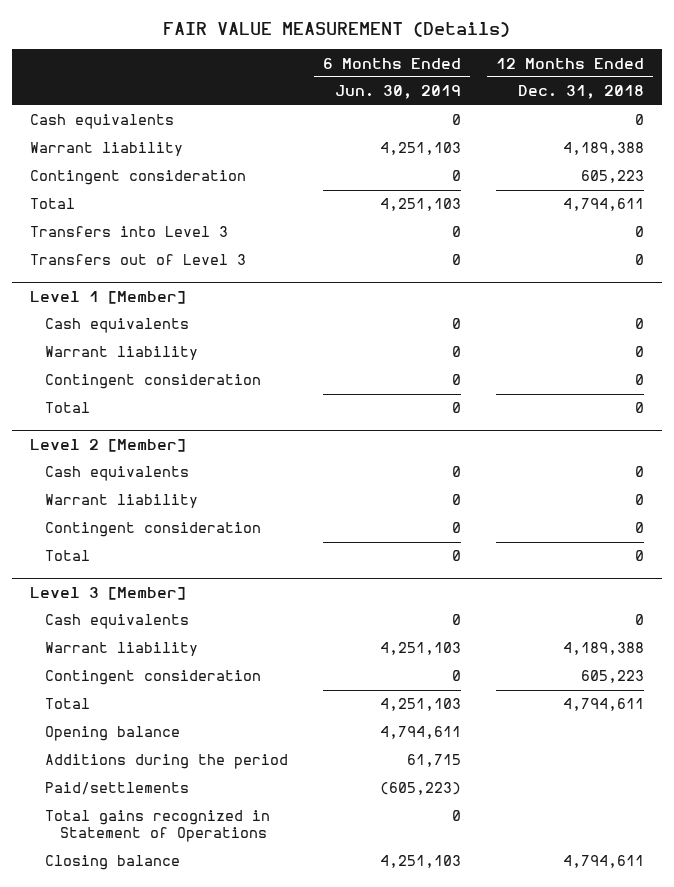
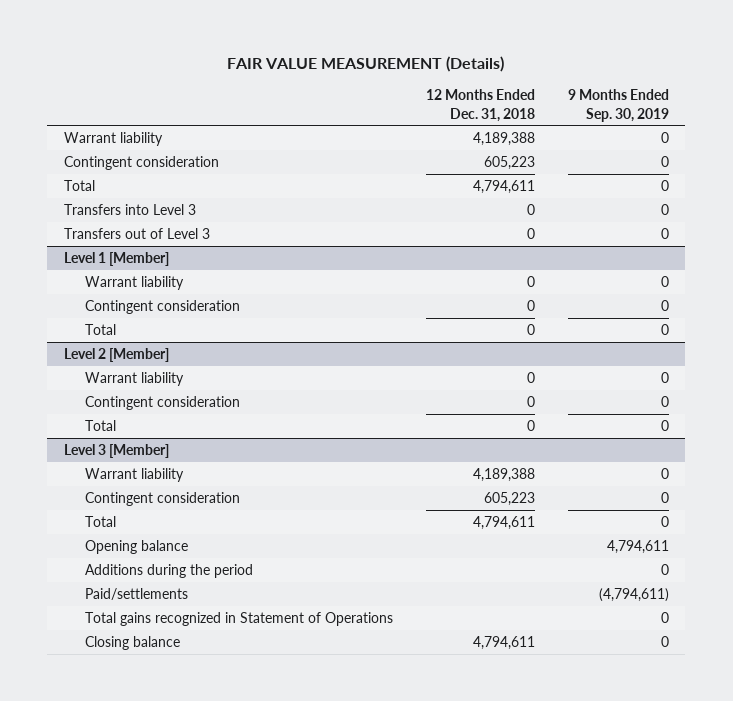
- | 6 Months Ended Jun. 30, 2019 | 12 Months Ended Dec. 31, 2018
+ | 12 Months Ended Dec. 31, 2018 | 9 Months Ended Sep. 30, 2019
- Cash equivalents | 0 | 0
@ Level 1 [Member]
- Cash equivalents | 0 | 0
@ Level 2 [Member]
- Cash equivalents | 0 | 0
@ Level 3 [Member]
- Cash equivalents | 0 | 0

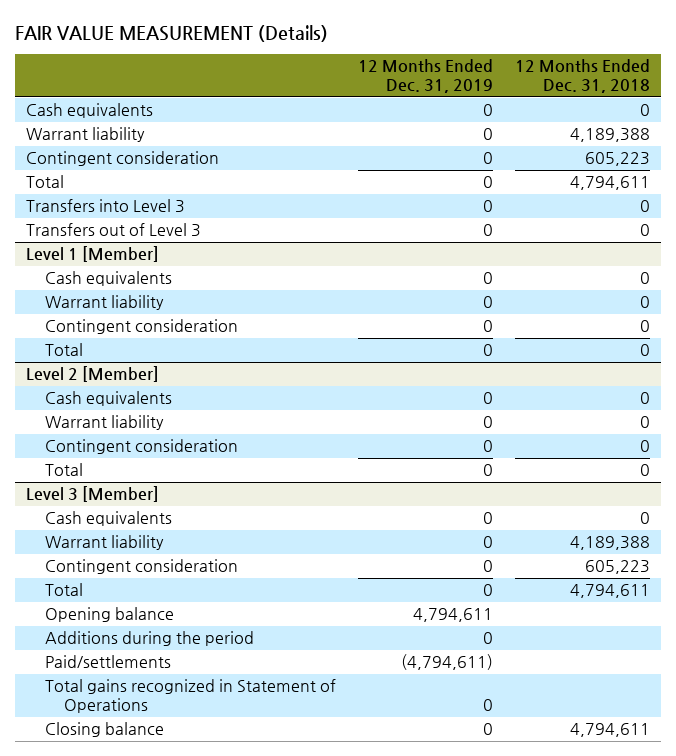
- | 12 Months Ended Dec. 31, 2018 | 9 Months Ended Sep. 30, 2019
+ | 12 Months Ended Dec. 31, 2019 | 12 Months Ended Dec. 31, 2018
+ Cash equivalents | 0 | 0
@ Level 1 [Member]
+ Cash equivalents | 0 | 0
@ Level 2 [Member]
+ Cash equivalents | 0 | 0
@ Level 3 [Member]
+ Cash equivalents | 0 | 0

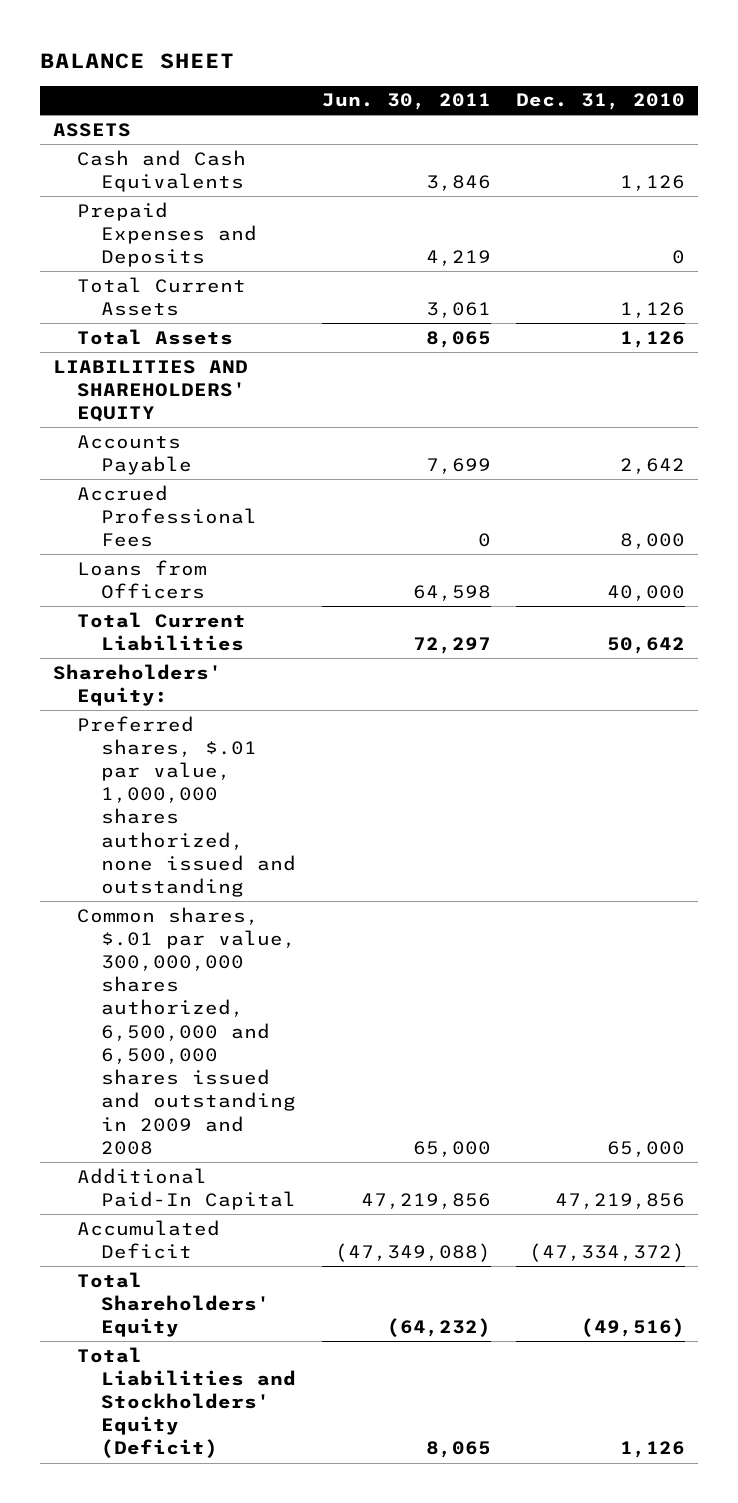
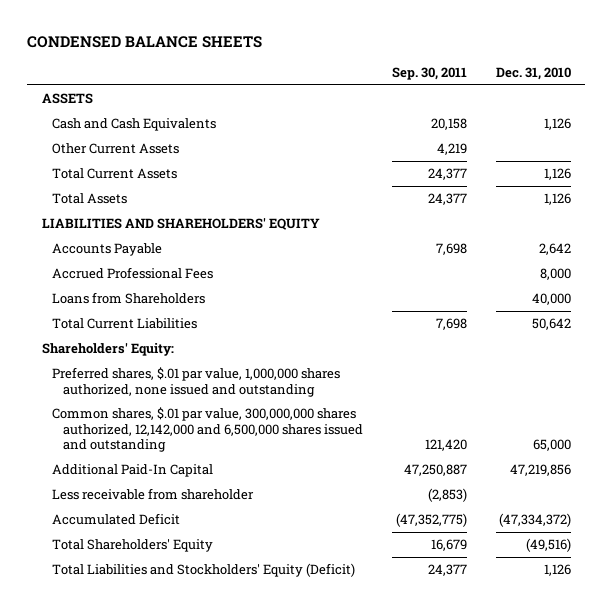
- BALANCE SHEET
+ CONDENSED BALANCE SHEETS
- | Jun. 30, 2011 | Dec. 31, 2010
+ | Sep. 30, 2011 | Dec. 31, 2010
- Prepaid Expenses and Deposits | 4,219 | 0
+ Other Current Assets | 4,219 |
- Loans from Officers | 64,598 | 40,000
+ Loans from Shareholders | | 40,000
- Common shares, $.01 par value, 300,000,000 shares authorized, 6,500,000 and 6,500,000 shares issued and outstanding in 2009 and 2008 | 65,000 | 65,000
+ Common shares, $.01 par value, 300,000,000 shares authorized, 12,142,000 and 6,500,000 shares issued and outstanding | 121,420 | 65,000
+ Less receivable from shareholder | (2,853) |

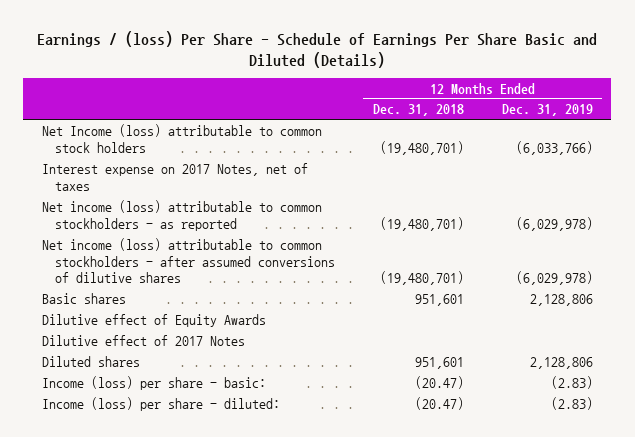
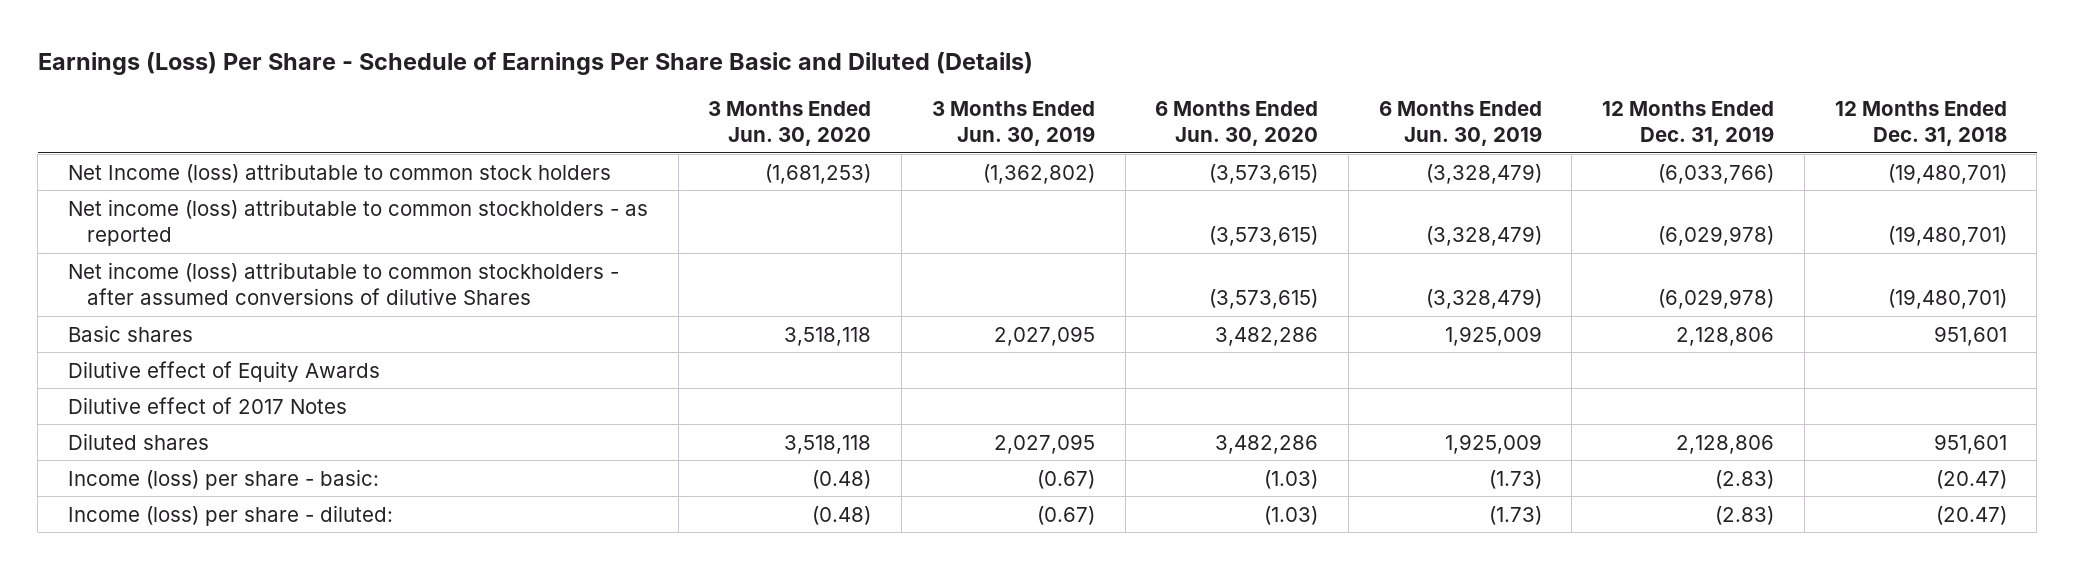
- Earnings / (loss) Per Share - Schedule of Earnings Per Share Basic and Diluted (Details)
+ Earnings (Loss) Per Share - Schedule of Earnings Per Share Basic and Diluted (Details)
- | 12 Months Ended Dec. 31, 2018 | 12 Months Ended Dec. 31, 2019
+ | 3 Months Ended Jun. 30, 2020 | 3 Months Ended Jun. 30, 2019 | 6 Months Ended Jun. 30, 2020 | 6 Months Ended Jun. 30, 2019 | 12 Months Ended Dec. 31, 2019 | 12 Months Ended Dec. 31, 2018
- Interest expense on 2017 Notes, net of taxes
- Net income (loss) attributable to common stockholders - after assumed conversions of dilutive shares | (19,480,701) | (6,029,978)
+ Net income (loss) attributable to common stockholders - after assumed conversions of dilutive Shares | | | (3,573,615) | (3,328,479) | (6,029,978) | (19,480,701)

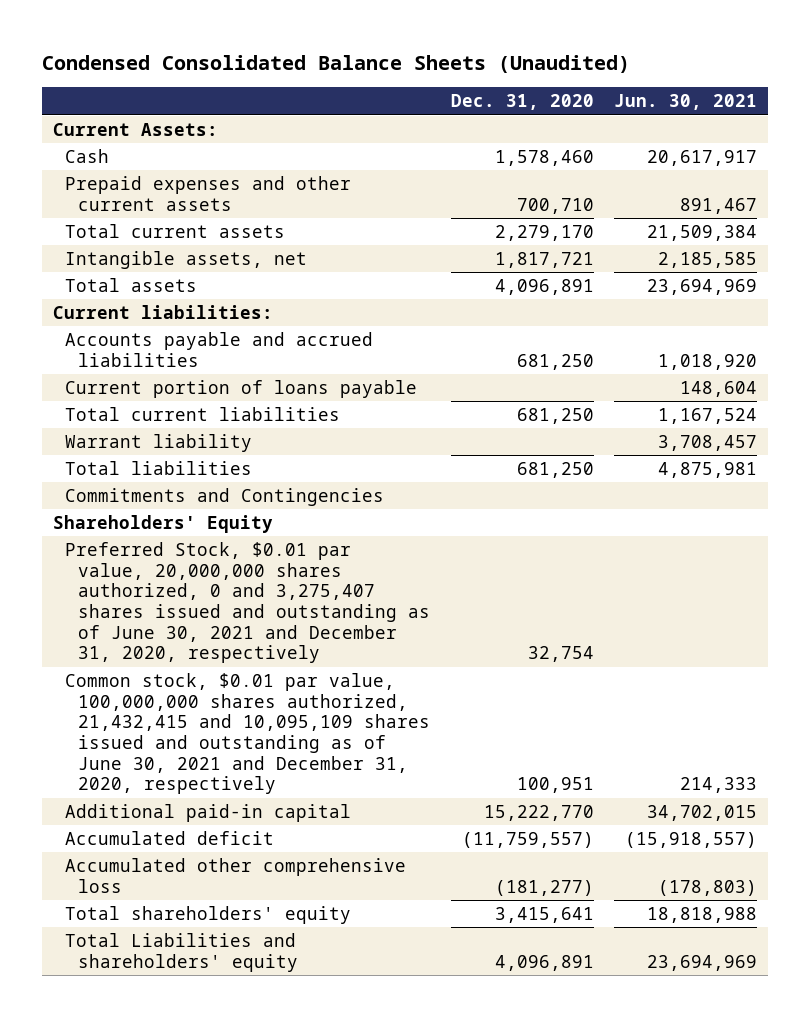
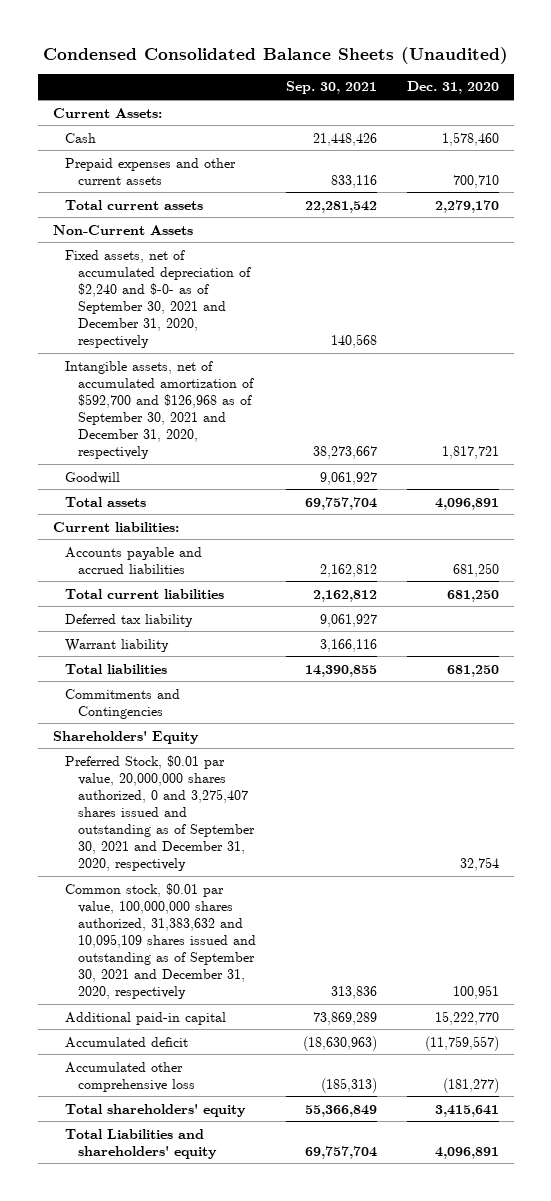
- | Dec. 31, 2020 | Jun. 30, 2021
+ | Sep. 30, 2021 | Dec. 31, 2020
- Intangible assets, net | 1,817,721 | 2,185,585
+ Non-Current Assets
+ Fixed assets, net of accumulated depreciation of $2,240 and $-0- as of September 30, 2021 and December 31, 2020, respectively | 140,568 |
+ Intangible assets, net of accumulated amortization of $592,700 and $126,968 as of September 30, 2021 and December 31, 2020, respectively | 38,273,667 | 1,817,721
+ Goodwill | 9,061,927 |
- Current portion of loans payable | | 148,604
+ Deferred tax liability | 9,061,927 |
- Preferred Stock, $0.01 par value, 20,000,000 shares authorized, 0 and 3,275,407 shares issued and outstanding as of June 30, 2021 and December 31, 2020, respectively | 32,754 |
- Common stock, $0.01 par value, 100,000,000 shares authorized, 21,432,415 and 10,095,109 shares issued and outstanding as of June 30, 2021 and December 31, 2020, respectively | 100,951 | 214,333
+ Preferred Stock, $0.01 par value, 20,000,000 shares authorized, 0 and 3,275,407 shares issued and outstanding as of September 30, 2021 and December 31, 2020, respectively | | 32,754
+ Common stock, $0.01 par value, 100,000,000 shares authorized, 31,383,632 and 10,095,109 shares issued and outstanding as of September 30, 2021 and December 31, 2020, respectively | 313,836 | 100,951

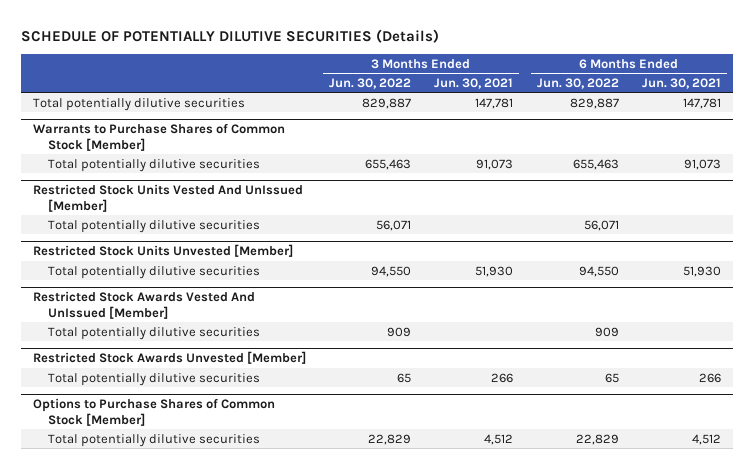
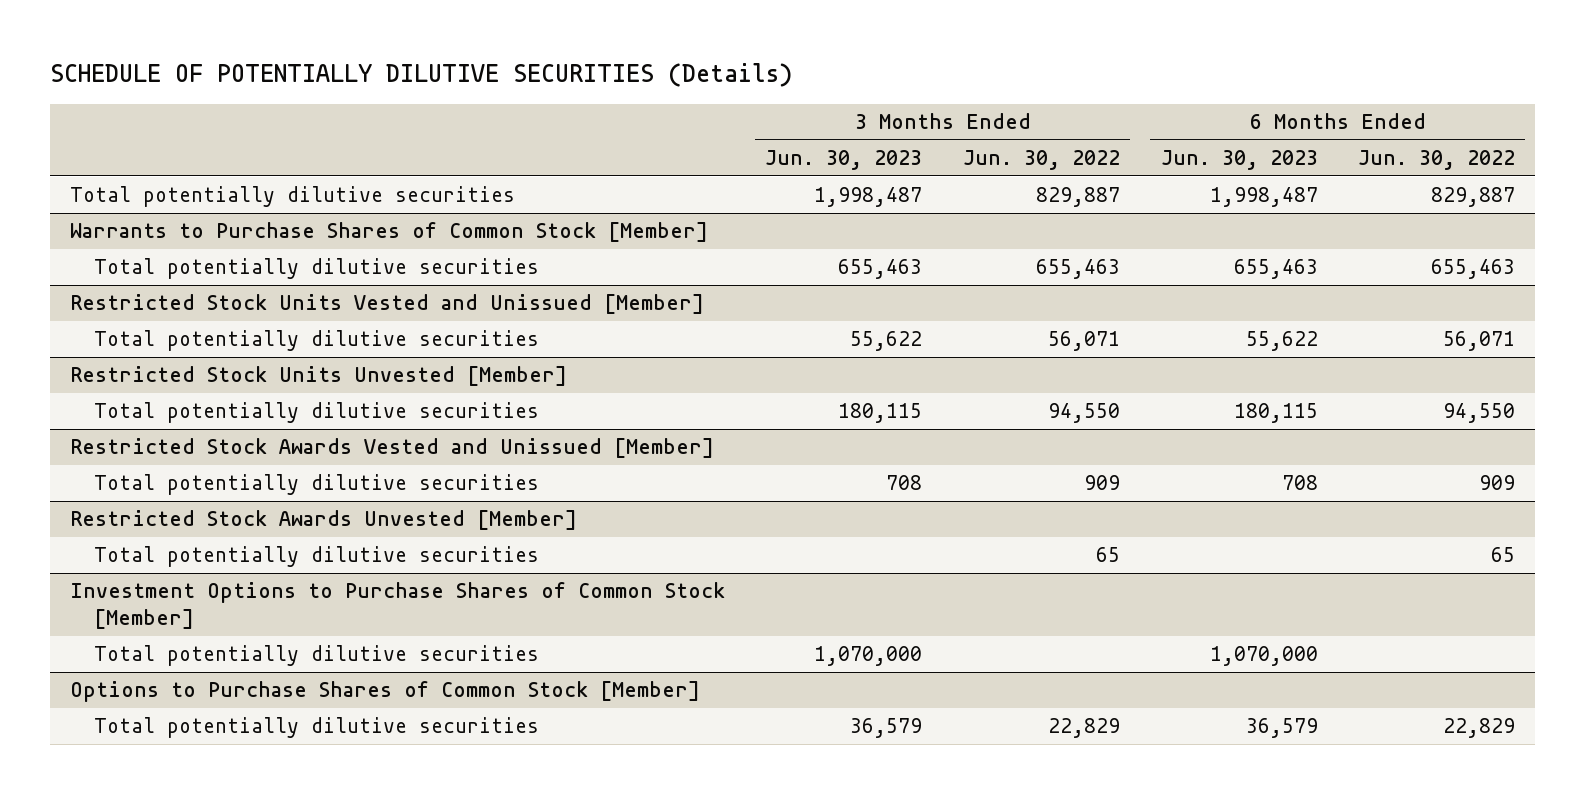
- | 3 Months Ended Jun. 30, 2022 | 3 Months Ended Jun. 30, 2021 | 6 Months Ended Jun. 30, 2022 | 6 Months Ended Jun. 30, 2021
+ | 3 Months Ended Jun. 30, 2023 | 3 Months Ended Jun. 30, 2022 | 6 Months Ended Jun. 30, 2023 | 6 Months Ended Jun. 30, 2022
- Restricted Stock Units Vested And UnIssued [Member]
+ Restricted Stock Units Vested and Unissued [Member]
- Restricted Stock Awards Vested And UnIssued [Member]
+ Restricted Stock Awards Vested and Unissued [Member]
+ Investment Options to Purchase Shares of Common Stock [Member]
+ Total potentially dilutive securities | 1,070,000 | | 1,070,000 |

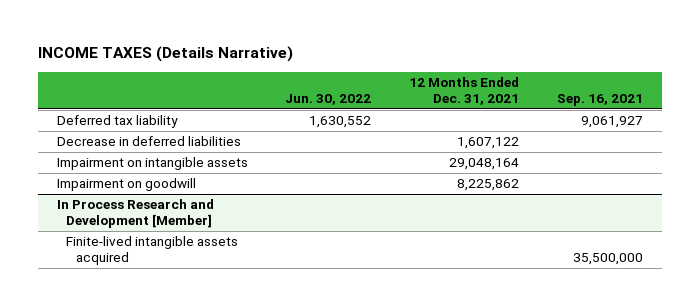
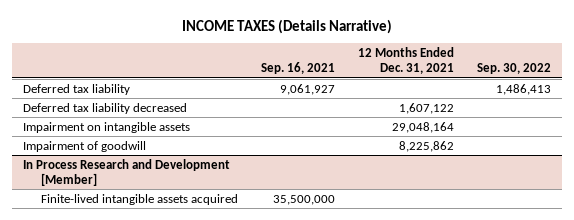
- | Jun. 30, 2022 | 12 Months Ended Dec. 31, 2021 | Sep. 16, 2021
+ | Sep. 16, 2021 | 12 Months Ended Dec. 31, 2021 | Sep. 30, 2022
- Decrease in deferred liabilities | | 1,607,122 |
+ Deferred tax liability decreased | | 1,607,122 |
- Impairment on goodwill | | 8,225,862 |
+ Impairment of goodwill | | 8,225,862 |

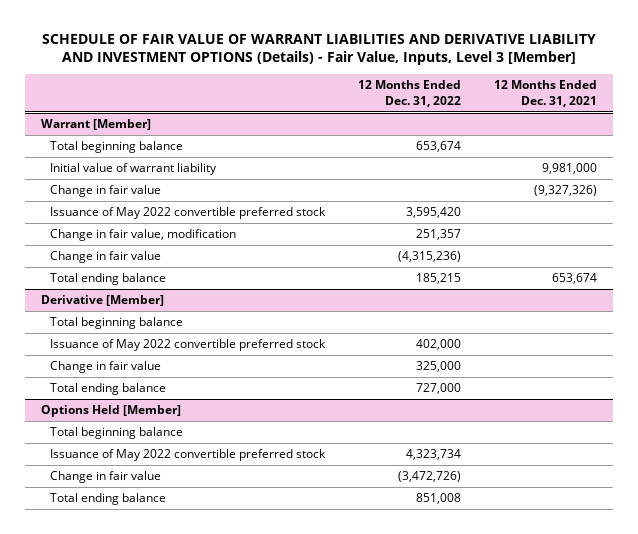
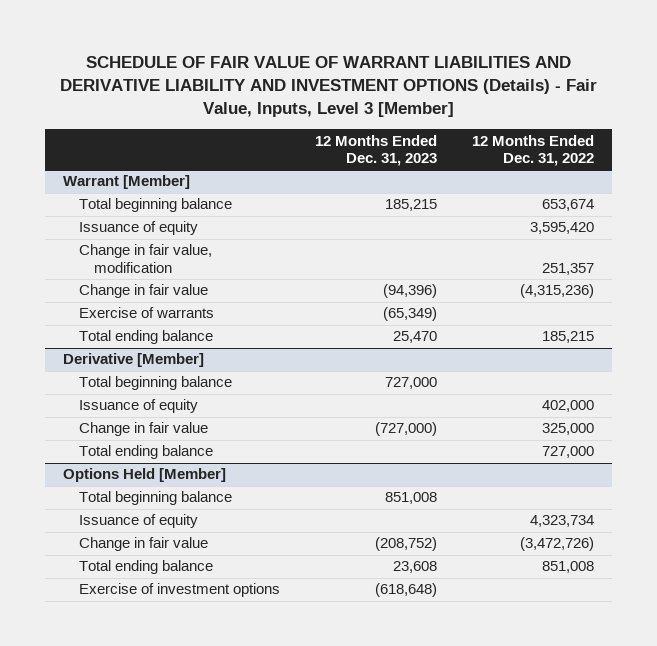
- | 12 Months Ended Dec. 31, 2022 | 12 Months Ended Dec. 31, 2021
+ | 12 Months Ended Dec. 31, 2023 | 12 Months Ended Dec. 31, 2022
@ Warrant [Member]
- Initial value of warrant liability | | 9,981,000
- Change in fair value | | (9,327,326)
- Issuance of May 2022 convertible preferred stock | 3,595,420 |
+ Issuance of equity | | 3,595,420
+ Exercise of warrants | (65,349) |
@ Derivative [Member]
- Issuance of May 2022 convertible preferred stock | 402,000 |
+ Issuance of equity | | 402,000
@ Options Held [Member]
- Issuance of May 2022 convertible preferred stock | 4,323,734 |
+ Issuance of equity | | 4,323,734
+ Exercise of investment options | (618,648) |

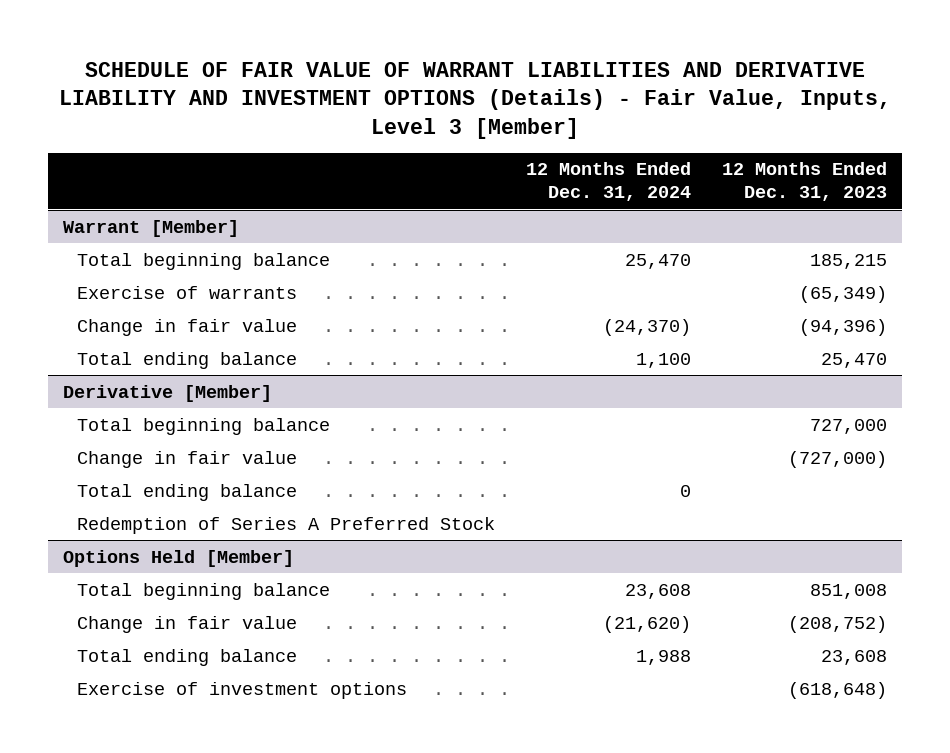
- | 12 Months Ended Dec. 31, 2023 | 12 Months Ended Dec. 31, 2022
+ | 12 Months Ended Dec. 31, 2024 | 12 Months Ended Dec. 31, 2023
@ Warrant [Member]
- Issuance of equity | | 3,595,420
- Change in fair value, modification | | 251,357
moved down: Change in fair value | (24,370) | (94,396)
@ Derivative [Member]
- Issuance of equity | | 402,000
+ Redemption of Series A Preferred Stock
@ Options Held [Member]
- Issuance of equity | | 4,323,734

